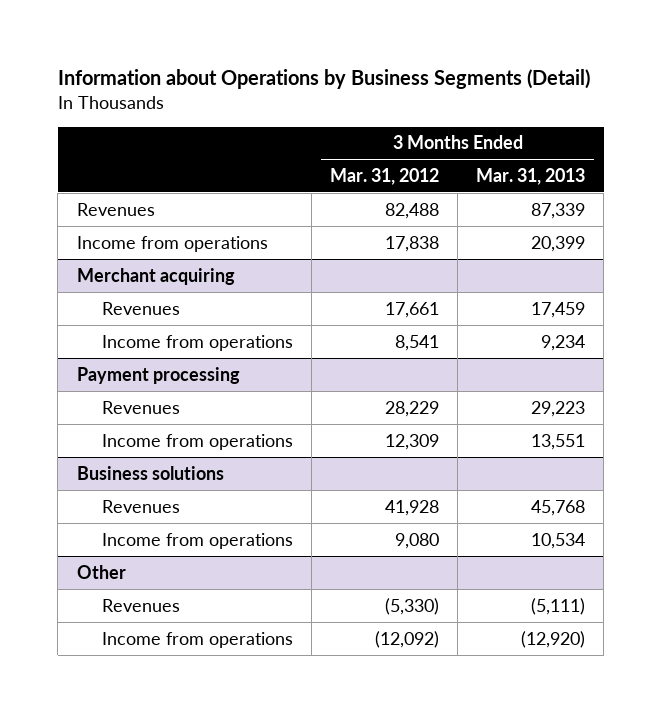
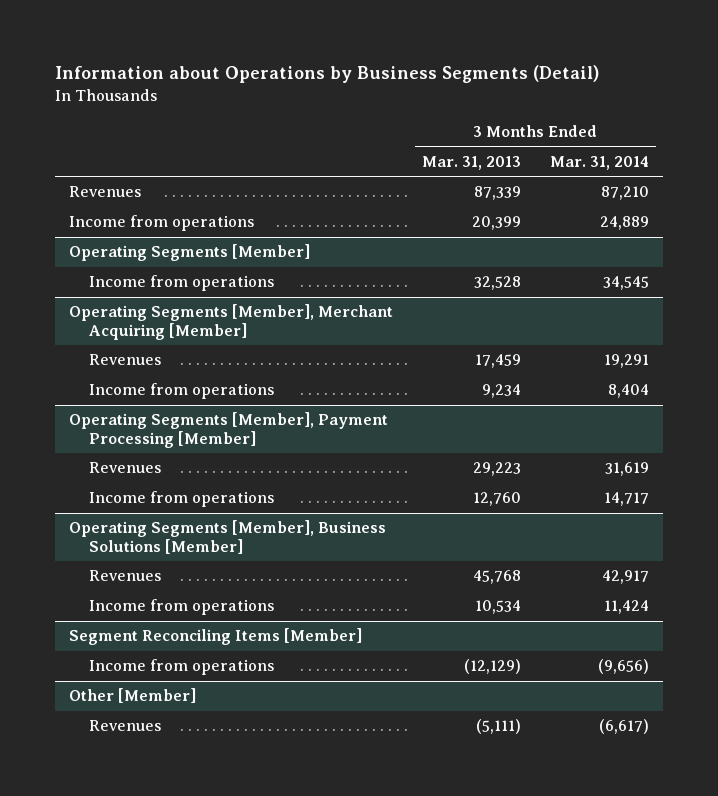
- | 3 Months Ended Mar. 31, 2012 | 3 Months Ended Mar. 31, 2013
+ | 3 Months Ended Mar. 31, 2013 | 3 Months Ended Mar. 31, 2014
- Merchant acquiring
+ Operating Segments [Member]
+ Income from operations | 32,528 | 34,545
+ Operating Segments [Member], Merchant Acquiring [Member]
- Payment processing
+ Operating Segments [Member], Payment Processing [Member]
- Income from operations | 12,309 | 13,551
- Business solutions
+ Income from operations | 12,760 | 14,717
+ Operating Segments [Member], Business Solutions [Member]
- Other
+ Segment Reconciling Items [Member]
+ Income from operations | (12,129) | (9,656)
+ Other [Member]
- Income from operations | (12,092) | (12,920)

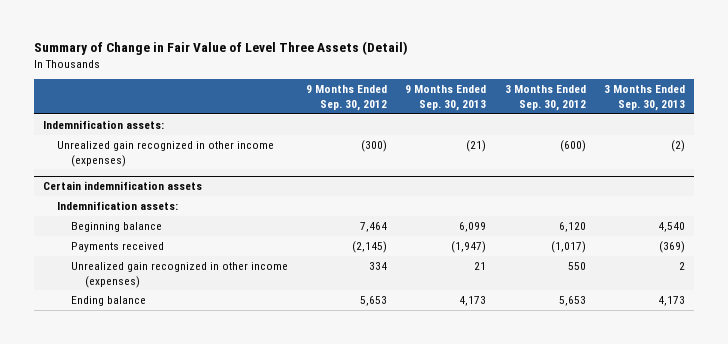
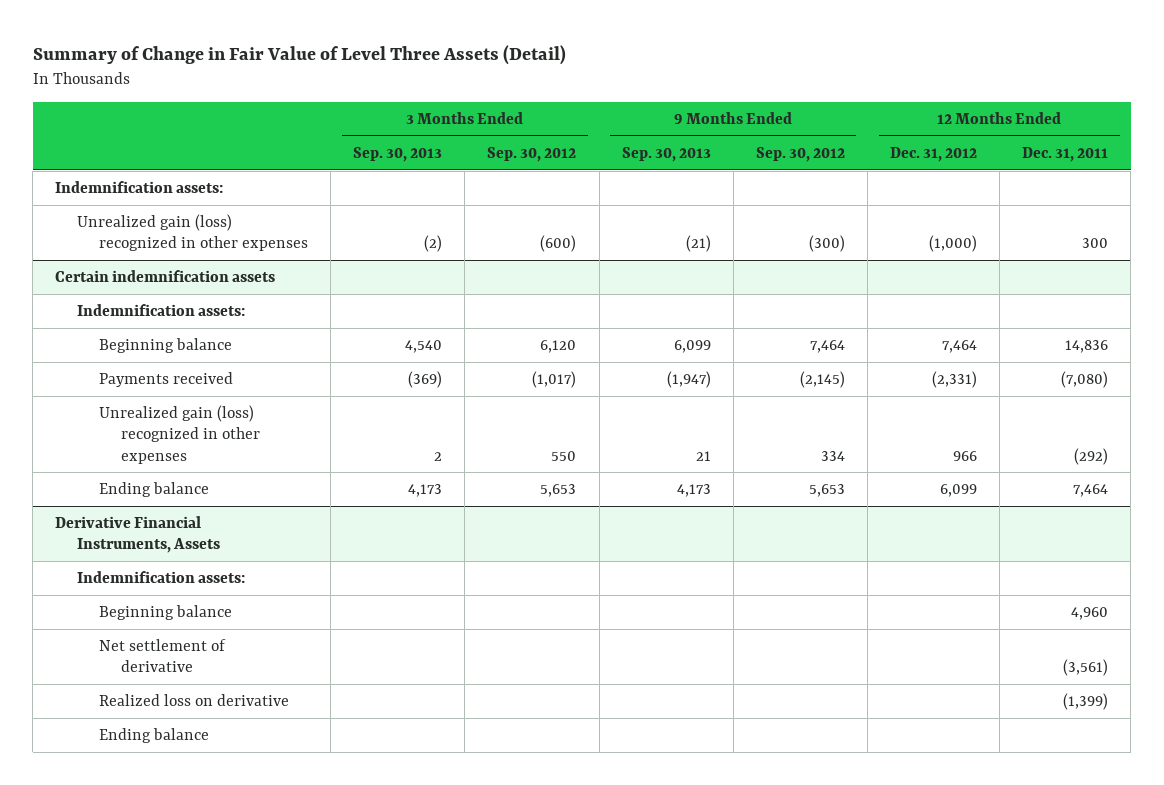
- | 9 Months Ended Sep. 30, 2012 | 9 Months Ended Sep. 30, 2013 | 3 Months Ended Sep. 30, 2012 | 3 Months Ended Sep. 30, 2013
+ | 3 Months Ended Sep. 30, 2013 | 3 Months Ended Sep. 30, 2012 | 9 Months Ended Sep. 30, 2013 | 9 Months Ended Sep. 30, 2012 | 12 Months Ended Dec. 31, 2012 | 12 Months Ended Dec. 31, 2011
- Unrealized gain recognized in other income (expenses) | (300) | (21) | (600) | (2)
+ Unrealized gain (loss) recognized in other expenses | (2) | (600) | (21) | (300) | (1,000) | 300
@ Certain indemnification assets
- Unrealized gain recognized in other income (expenses) | 334 | 21 | 550 | 2
+ Unrealized gain (loss) recognized in other expenses | 2 | 550 | 21 | 334 | 966 | (292)
+ Derivative Financial Instruments, Assets
+ Indemnification assets:
+ Beginning balance | | | | | | 4,960
+ Net settlement of derivative | | | | | | (3,561)
+ Realized loss on derivative | | | | | | (1,399)
+ Ending balance

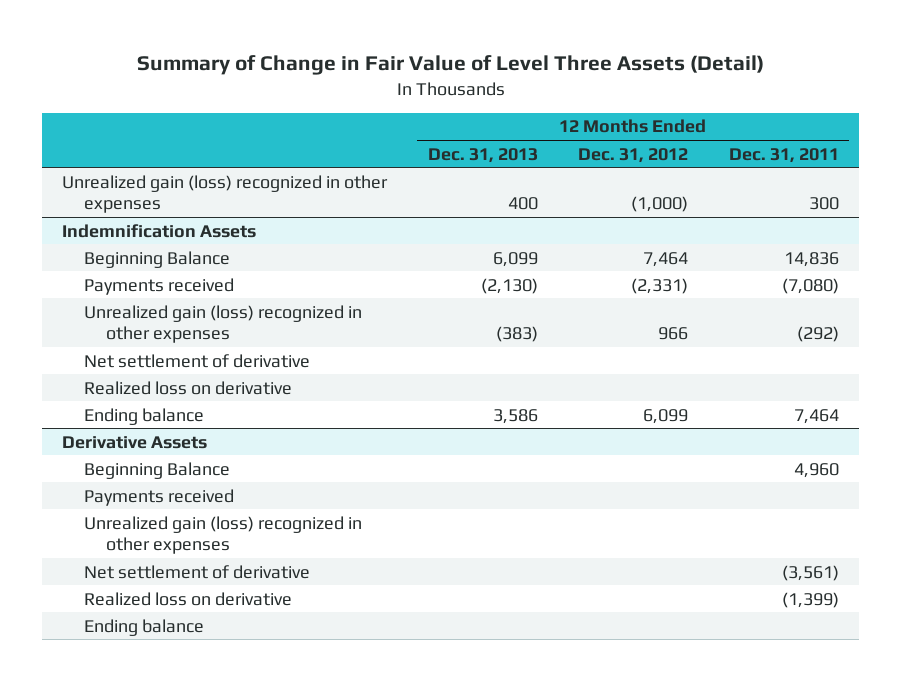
- | 3 Months Ended Sep. 30, 2013 | 3 Months Ended Sep. 30, 2012 | 9 Months Ended Sep. 30, 2013 | 9 Months Ended Sep. 30, 2012 | 12 Months Ended Dec. 31, 2012 | 12 Months Ended Dec. 31, 2011
+ | 12 Months Ended Dec. 31, 2013 | 12 Months Ended Dec. 31, 2012 | 12 Months Ended Dec. 31, 2011
- Indemnification assets:
- Certain indemnification assets
- Indemnification assets:
- Beginning balance | 4,540 | 6,120 | 6,099 | 7,464 | 7,464 | 14,836
+ Indemnification Assets
+ Beginning Balance | 6,099 | 7,464 | 14,836
+ Net settlement of derivative
+ Realized loss on derivative
- Derivative Financial Instruments, Assets
- Indemnification assets:
- Beginning balance | | | | | | 4,960
+ Derivative Assets
+ Beginning Balance | | | 4,960
+ Payments received
+ Unrealized gain (loss) recognized in other expenses

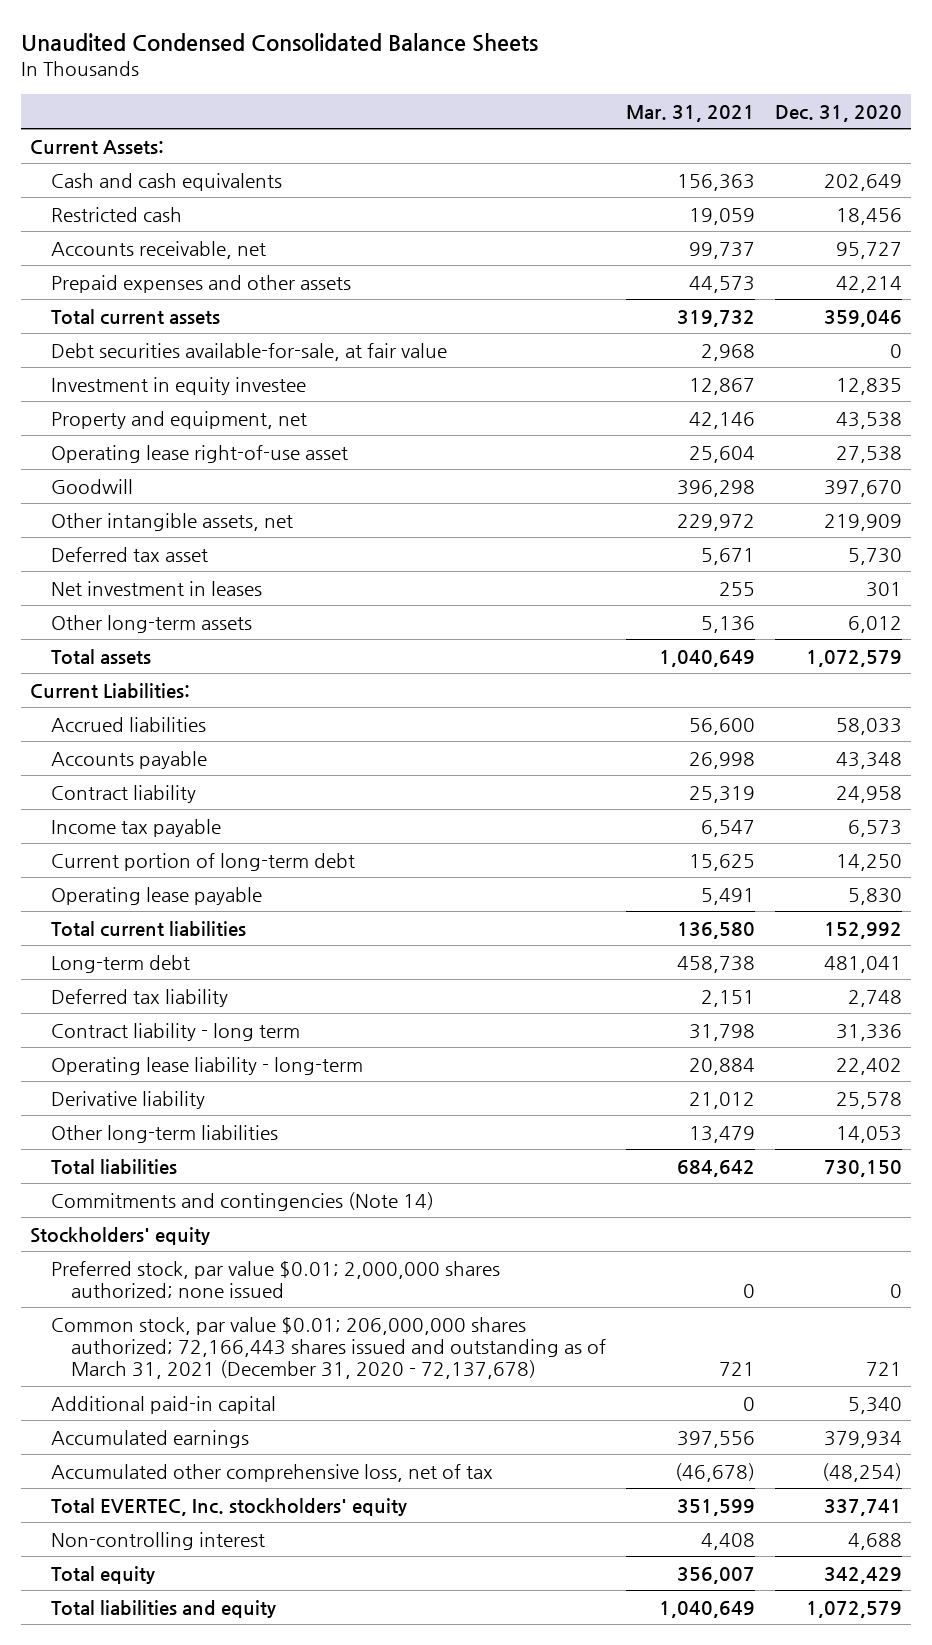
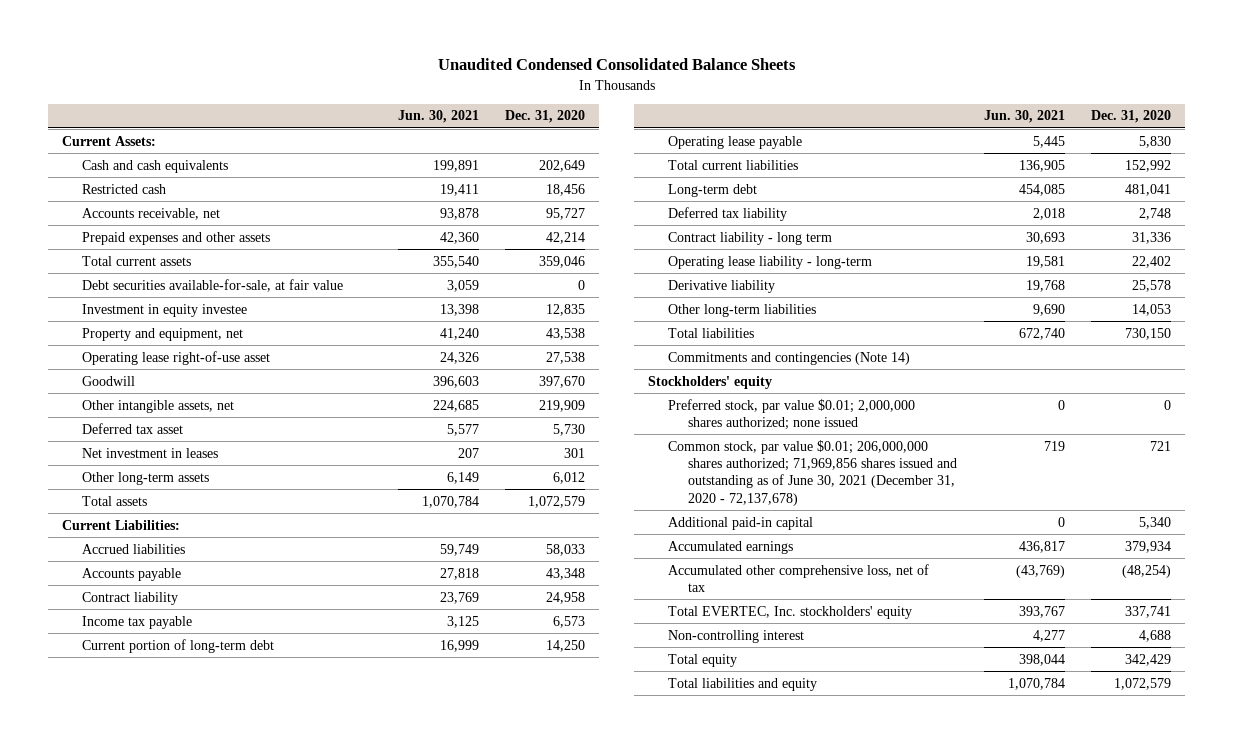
- | Mar. 31, 2021 | Dec. 31, 2020
+ | Jun. 30, 2021 | Dec. 31, 2020
- Common stock, par value $0.01; 206,000,000 shares authorized; 72,166,443 shares issued and outstanding as of March 31, 2021 (December 31, 2020 - 72,137,678) | 721 | 721
+ Common stock, par value $0.01; 206,000,000 shares authorized; 71,969,856 shares issued and outstanding as of June 30, 2021 (December 31, 2020 - 72,137,678) | 719 | 721

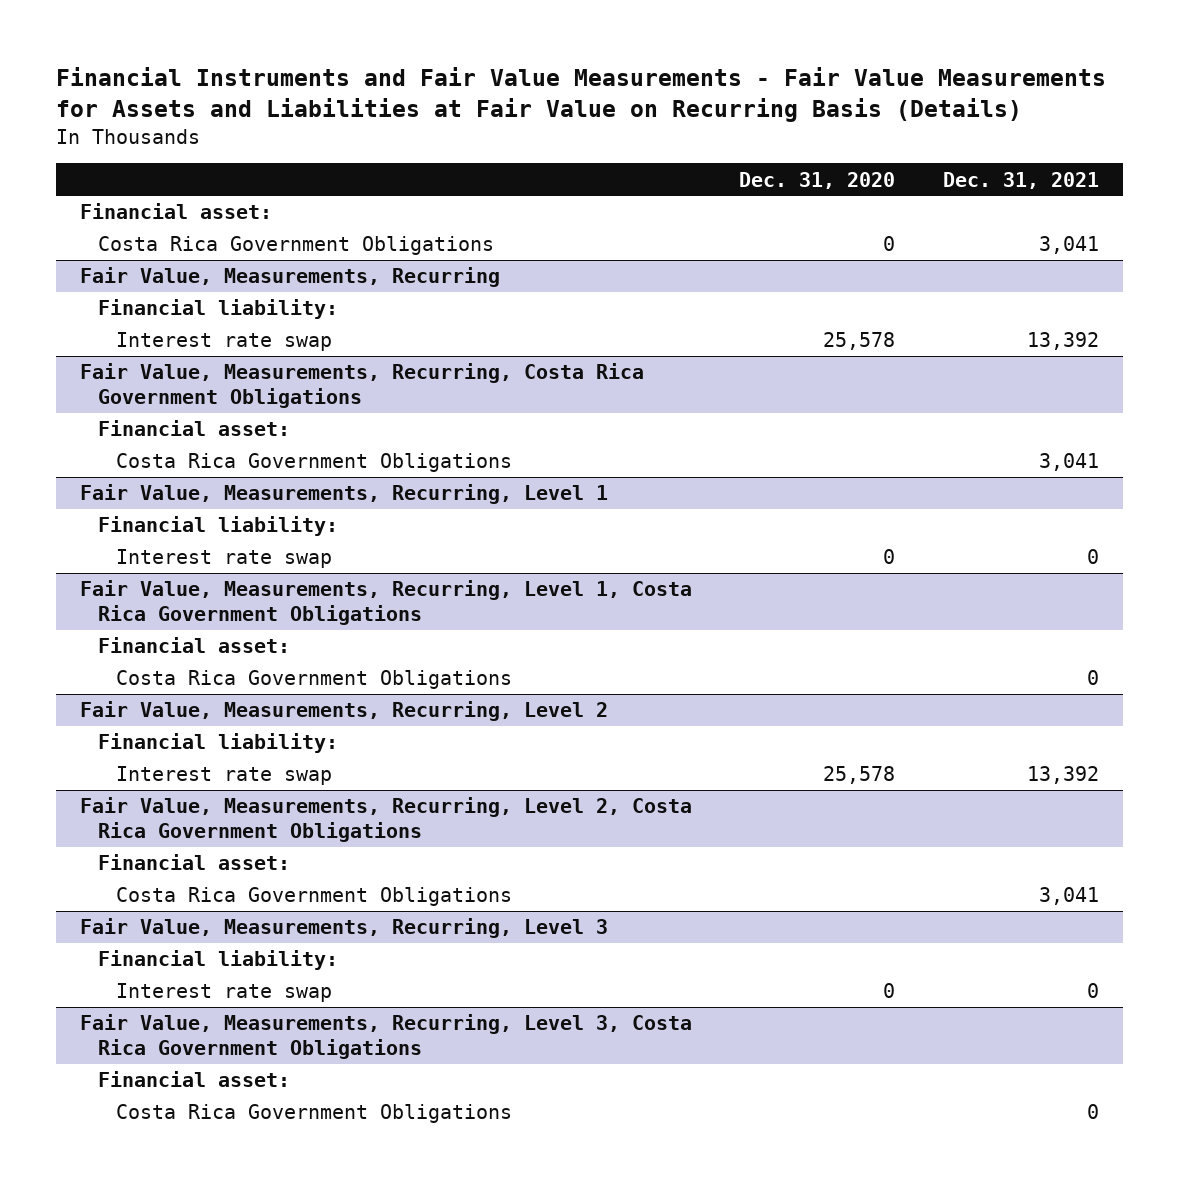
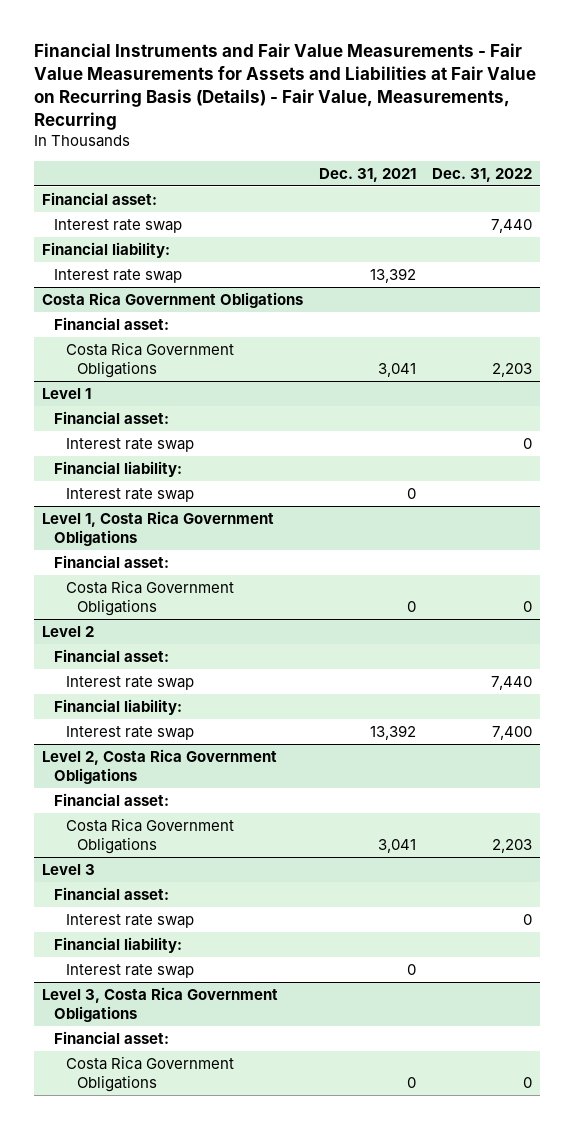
- Financial Instruments and Fair Value Measurements - Fair Value Measurements for Assets and Liabilities at Fair Value on Recurring Basis (Details)
+ Financial Instruments and Fair Value Measurements - Fair Value Measurements for Assets and Liabilities at Fair Value on Recurring Basis (Details) - Fair Value, Measurements, Recurring
- | Dec. 31, 2020 | Dec. 31, 2021
+ | Dec. 31, 2021 | Dec. 31, 2022
- Costa Rica Government Obligations | 0 | 3,041
- Fair Value, Measurements, Recurring
+ Interest rate swap | | 7,440
- Fair Value, Measurements, Recurring, Costa Rica Government Obligations
+ Costa Rica Government Obligations
- Fair Value, Measurements, Recurring, Level 1
+ Level 1
+ Financial asset:
+ Interest rate swap | | 0
- Fair Value, Measurements, Recurring, Level 1, Costa Rica Government Obligations
+ Level 1, Costa Rica Government Obligations
- Fair Value, Measurements, Recurring, Level 2
+ Level 2
+ Financial asset:
+ Interest rate swap | | 7,440
- Fair Value, Measurements, Recurring, Level 2, Costa Rica Government Obligations
+ Level 2, Costa Rica Government Obligations
- Fair Value, Measurements, Recurring, Level 3
+ Level 3
+ Financial asset:
+ Interest rate swap | | 0
- Fair Value, Measurements, Recurring, Level 3, Costa Rica Government Obligations
+ Level 3, Costa Rica Government Obligations

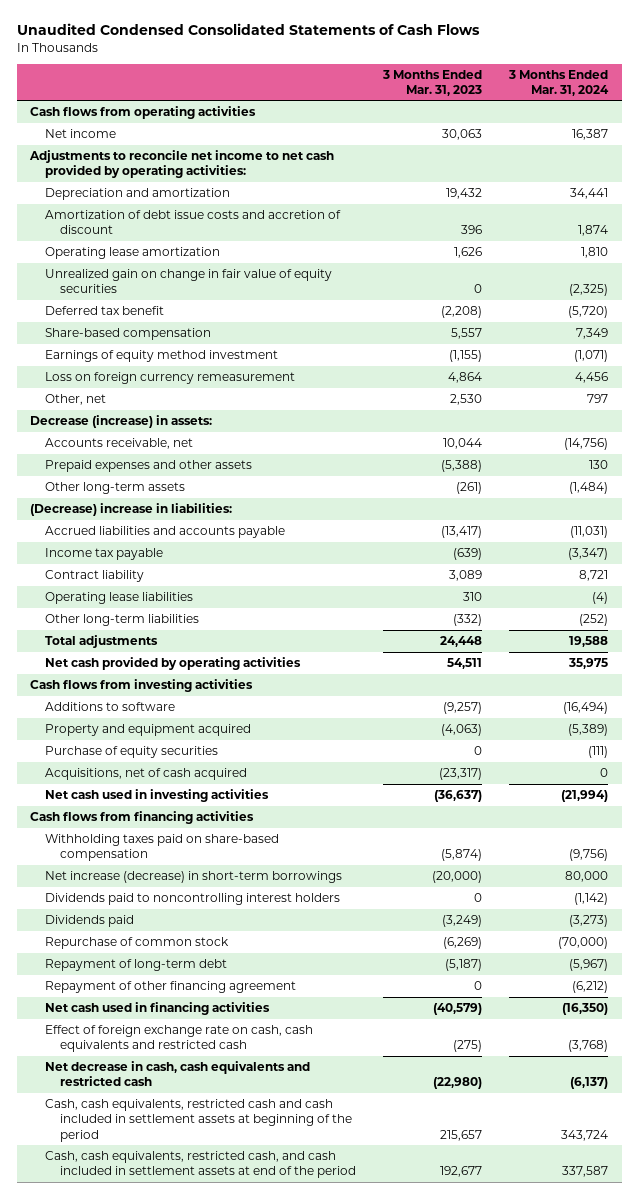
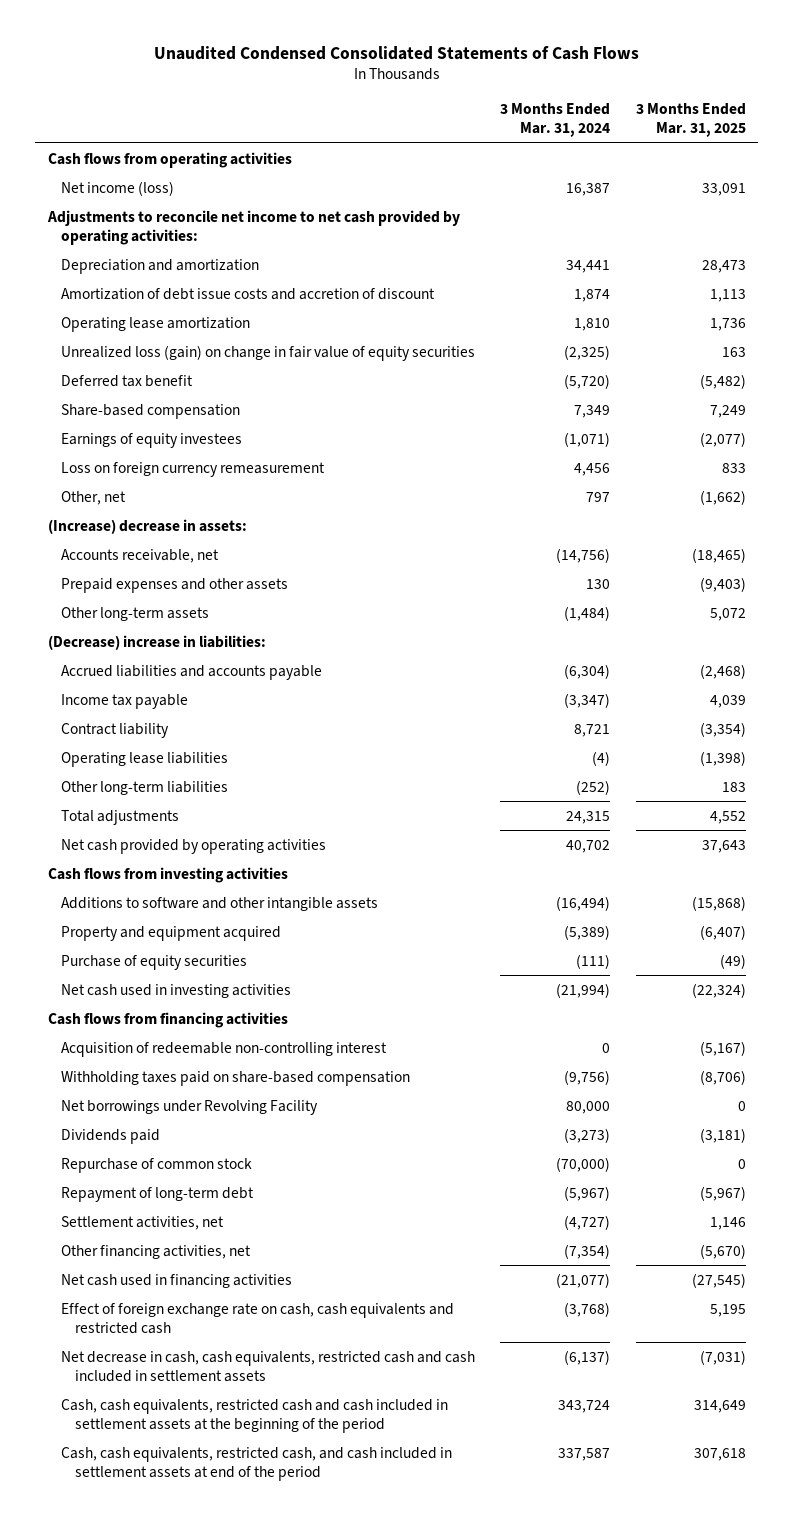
- | 3 Months Ended Mar. 31, 2023 | 3 Months Ended Mar. 31, 2024
+ | 3 Months Ended Mar. 31, 2024 | 3 Months Ended Mar. 31, 2025
- Net income | 30,063 | 16,387
+ Net income (loss) | 16,387 | 33,091
- Unrealized gain on change in fair value of equity securities | 0 | (2,325)
+ Unrealized loss (gain) on change in fair value of equity securities | (2,325) | 163
- Earnings of equity method investment | (1,155) | (1,071)
+ Earnings of equity investees | (1,071) | (2,077)
- Decrease (increase) in assets:
+ (Increase) decrease in assets:
- Accrued liabilities and accounts payable | (13,417) | (11,031)
+ Accrued liabilities and accounts payable | (6,304) | (2,468)
- Total adjustments | 24,448 | 19,588
- Net cash provided by operating activities | 54,511 | 35,975
+ Total adjustments | 24,315 | 4,552
+ Net cash provided by operating activities | 40,702 | 37,643
- Additions to software | (9,257) | (16,494)
+ Additions to software and other intangible assets | (16,494) | (15,868)
- Acquisitions, net of cash acquired | (23,317) | 0
+ Acquisition of redeemable non-controlling interest | 0 | (5,167)
- Net increase (decrease) in short-term borrowings | (20,000) | 80,000
- Dividends paid to noncontrolling interest holders | 0 | (1,142)
+ Net borrowings under Revolving Facility | 80,000 | 0
- Repayment of other financing agreement | 0 | (6,212)
- Net cash used in financing activities | (40,579) | (16,350)
+ Settlement activities, net | (4,727) | 1,146
+ Other financing activities, net | (7,354) | (5,670)
+ Net cash used in financing activities | (21,077) | (27,545)
- Net decrease in cash, cash equivalents and restricted cash | (22,980) | (6,137)
- Cash, cash equivalents, restricted cash and cash included in settlement assets at beginning of the period | 215,657 | 343,724
+ Net decrease in cash, cash equivalents, restricted cash and cash included in settlement assets | (6,137) | (7,031)
+ Cash, cash equivalents, restricted cash and cash included in settlement assets at the beginning of the period | 343,724 | 314,649

